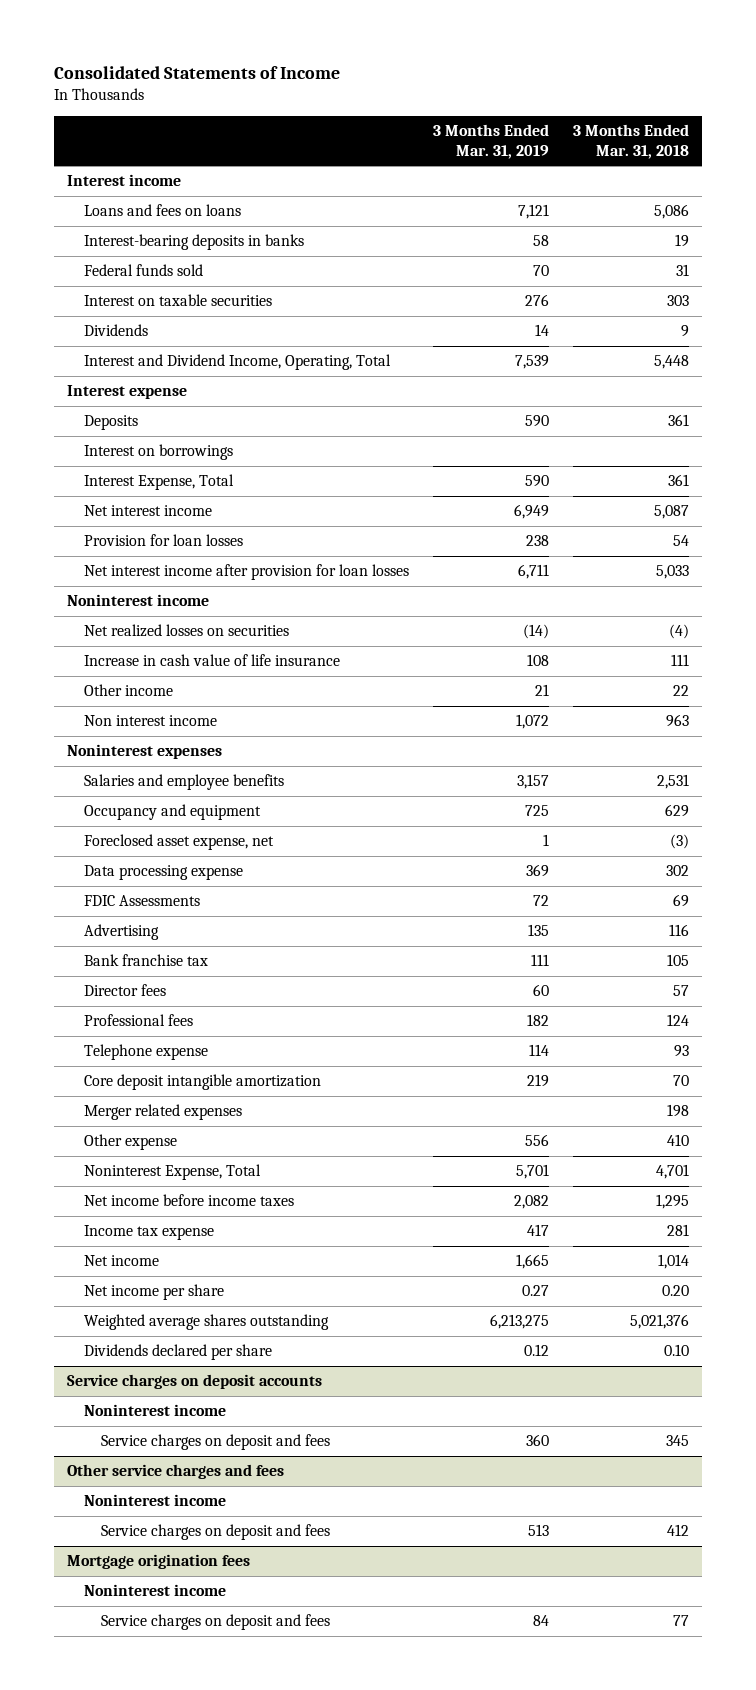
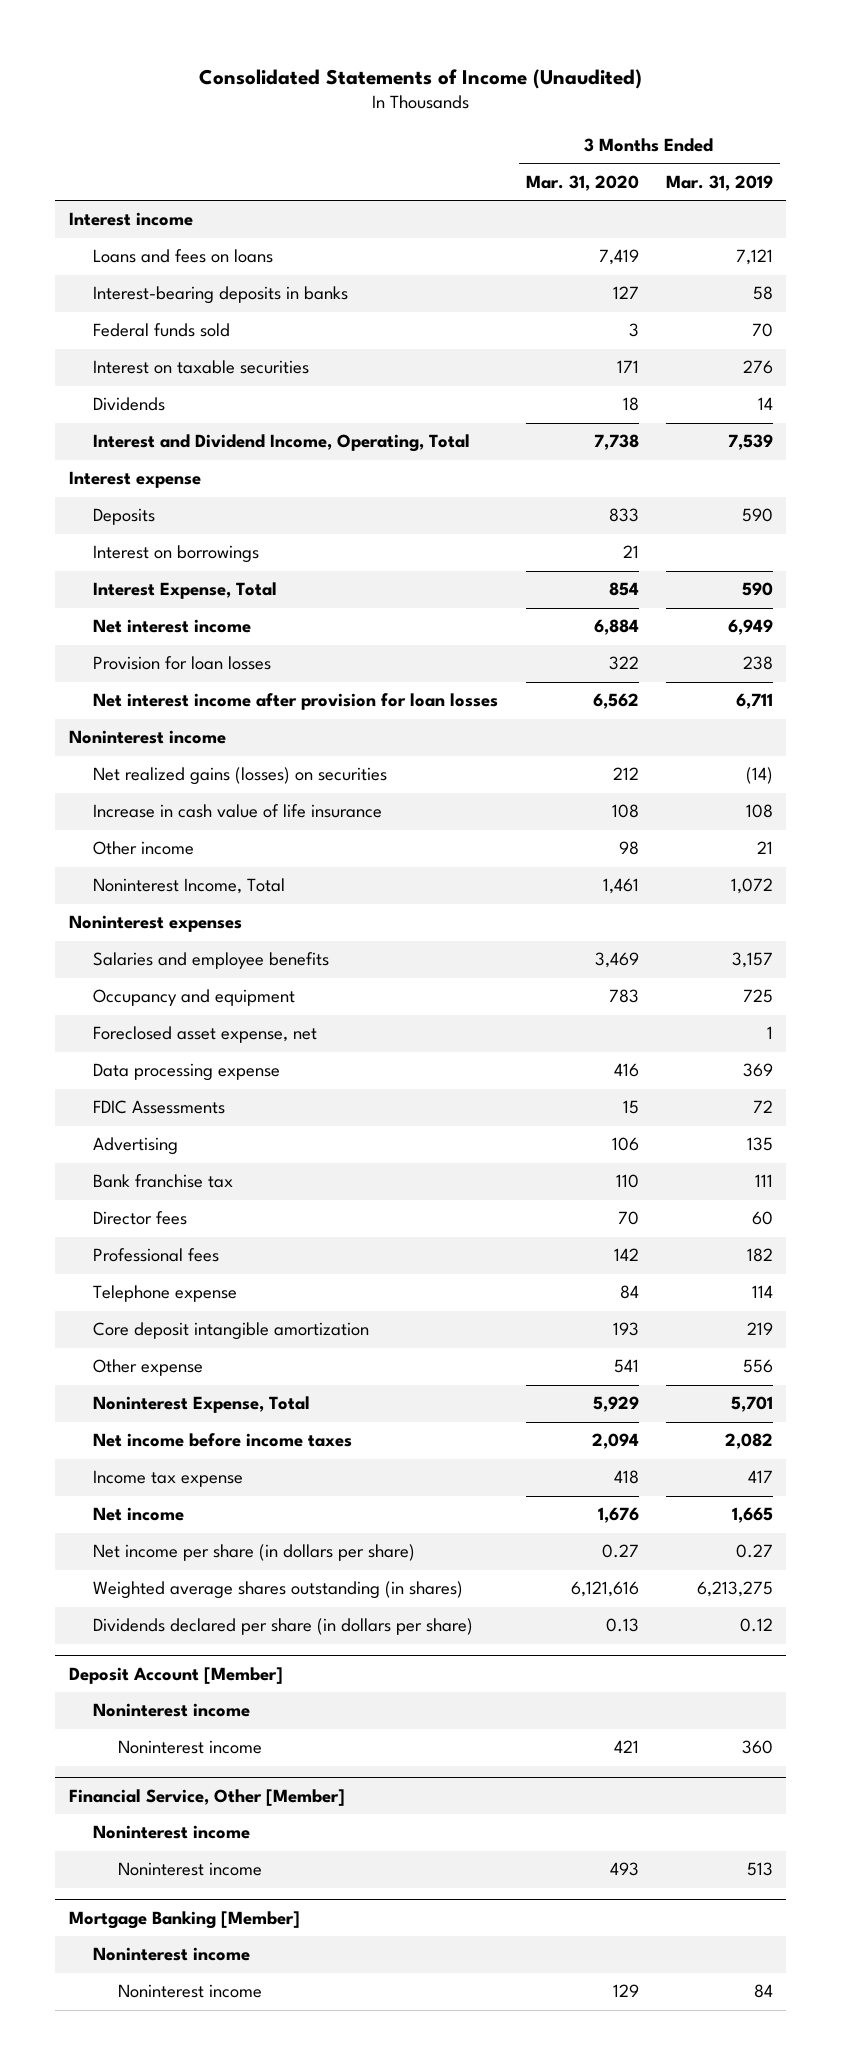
- Consolidated Statements of Income
+ Consolidated Statements of Income (Unaudited)
- | 3 Months Ended Mar. 31, 2019 | 3 Months Ended Mar. 31, 2018
+ | 3 Months Ended Mar. 31, 2020 | 3 Months Ended Mar. 31, 2019
- Net realized losses on securities | (14) | (4)
+ Net realized gains (losses) on securities | 212 | (14)
- Non interest income | 1,072 | 963
+ Noninterest Income, Total | 1,461 | 1,072
- Merger related expenses | | 198
- Net income per share | 0.27 | 0.20
- Weighted average shares outstanding | 6,213,275 | 5,021,376
- Dividends declared per share | 0.12 | 0.10
- Service charges on deposit accounts
+ Net income per share (in dollars per share) | 0.27 | 0.27
+ Weighted average shares outstanding (in shares) | 6,121,616 | 6,213,275
+ Dividends declared per share (in dollars per share) | 0.13 | 0.12
+ Deposit Account [Member]
- Service charges on deposit and fees | 360 | 345
- Other service charges and fees
+ Noninterest income | 421 | 360
+ Financial Service, Other [Member]
- Service charges on deposit and fees | 513 | 412
- Mortgage origination fees
+ Noninterest income | 493 | 513
+ Mortgage Banking [Member]
- Service charges on deposit and fees | 84 | 77
+ Noninterest income | 129 | 84

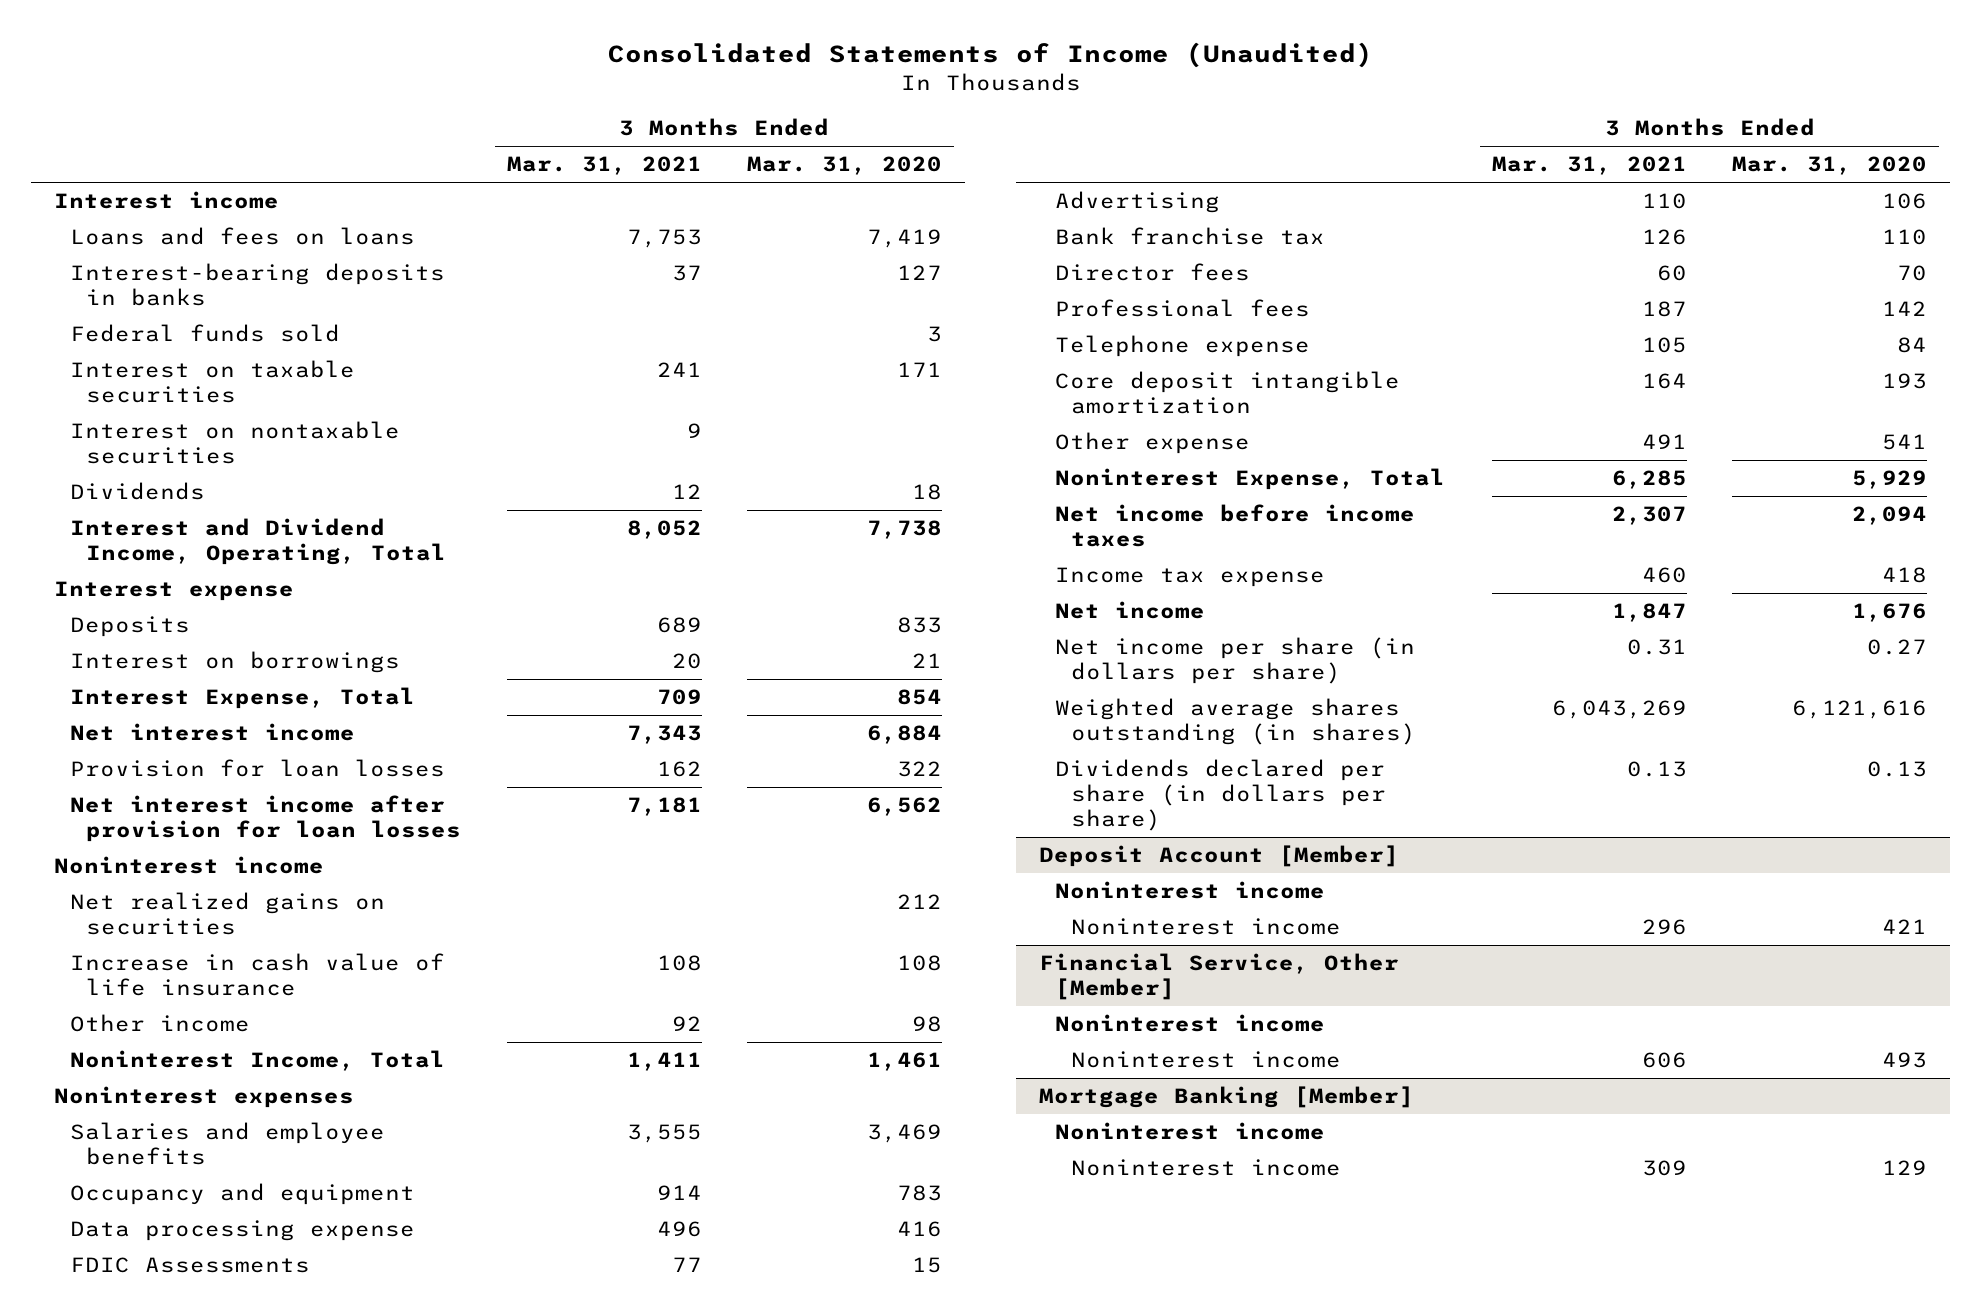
- | 3 Months Ended Mar. 31, 2020 | 3 Months Ended Mar. 31, 2019
+ | 3 Months Ended Mar. 31, 2021 | 3 Months Ended Mar. 31, 2020
+ Interest on nontaxable securities | 9 |
- Net realized gains (losses) on securities | 212 | (14)
+ Net realized gains on securities | | 212
- Foreclosed asset expense, net | | 1

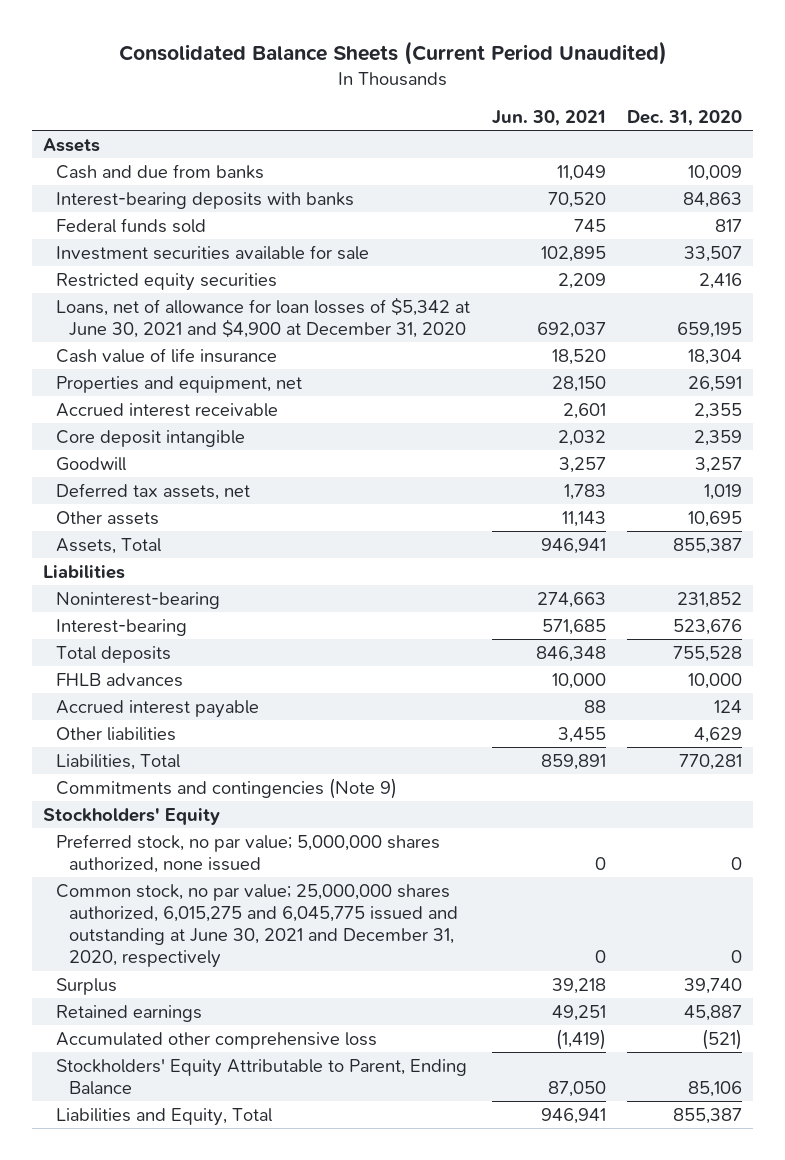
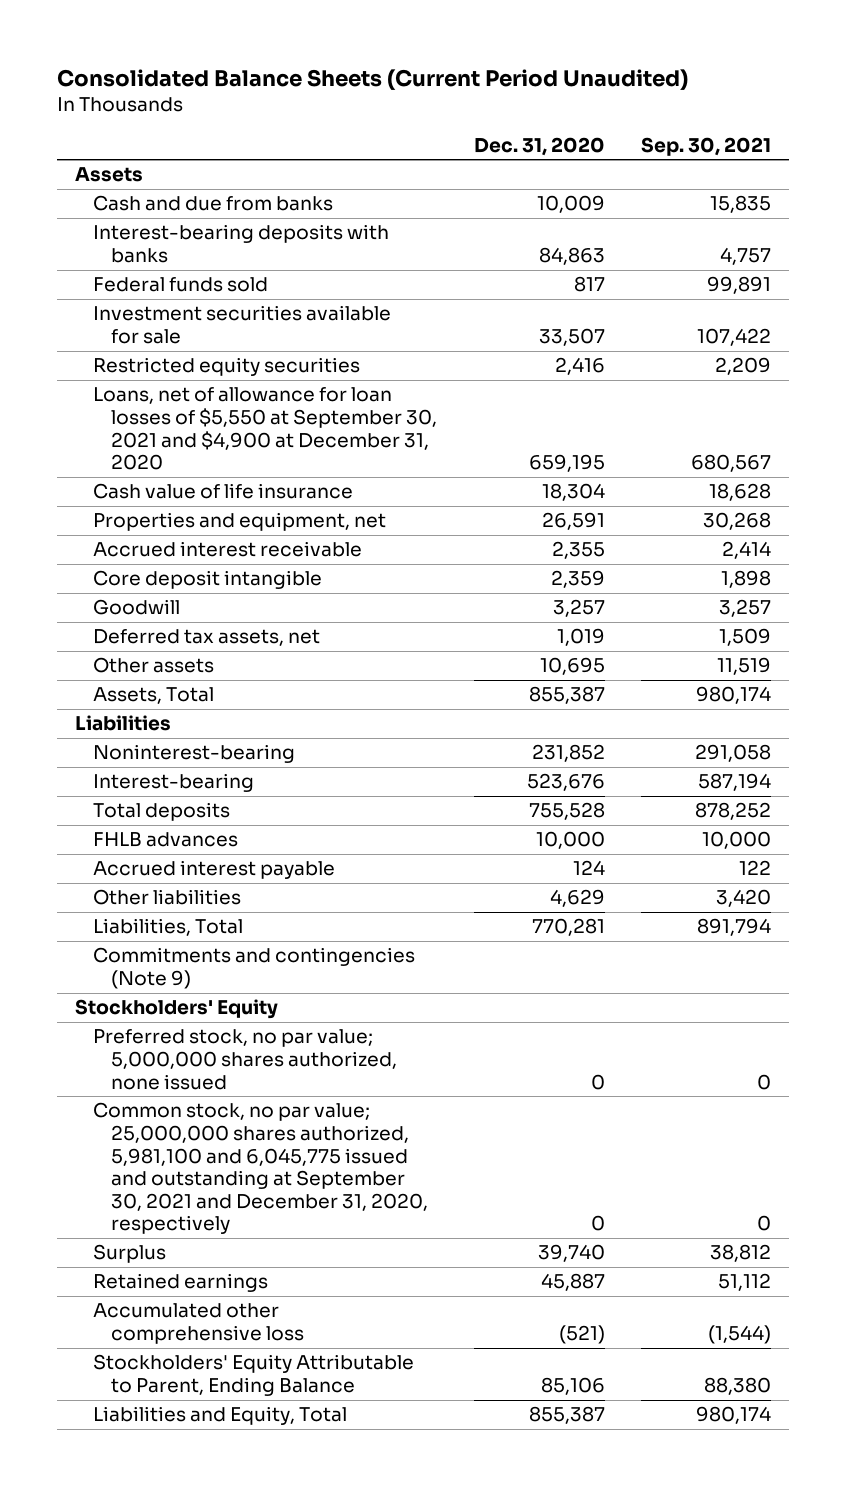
- | Jun. 30, 2021 | Dec. 31, 2020
+ | Dec. 31, 2020 | Sep. 30, 2021
- Loans, net of allowance for loan losses of $5,342 at June 30, 2021 and $4,900 at December 31, 2020 | 692,037 | 659,195
+ Loans, net of allowance for loan losses of $5,550 at September 30, 2021 and $4,900 at December 31, 2020 | 659,195 | 680,567
- Common stock, no par value; 25,000,000 shares authorized, 6,015,275 and 6,045,775 issued and outstanding at June 30, 2021 and December 31, 2020, respectively | 0 | 0
+ Common stock, no par value; 25,000,000 shares authorized, 5,981,100 and 6,045,775 issued and outstanding at September 30, 2021 and December 31, 2020, respectively | 0 | 0

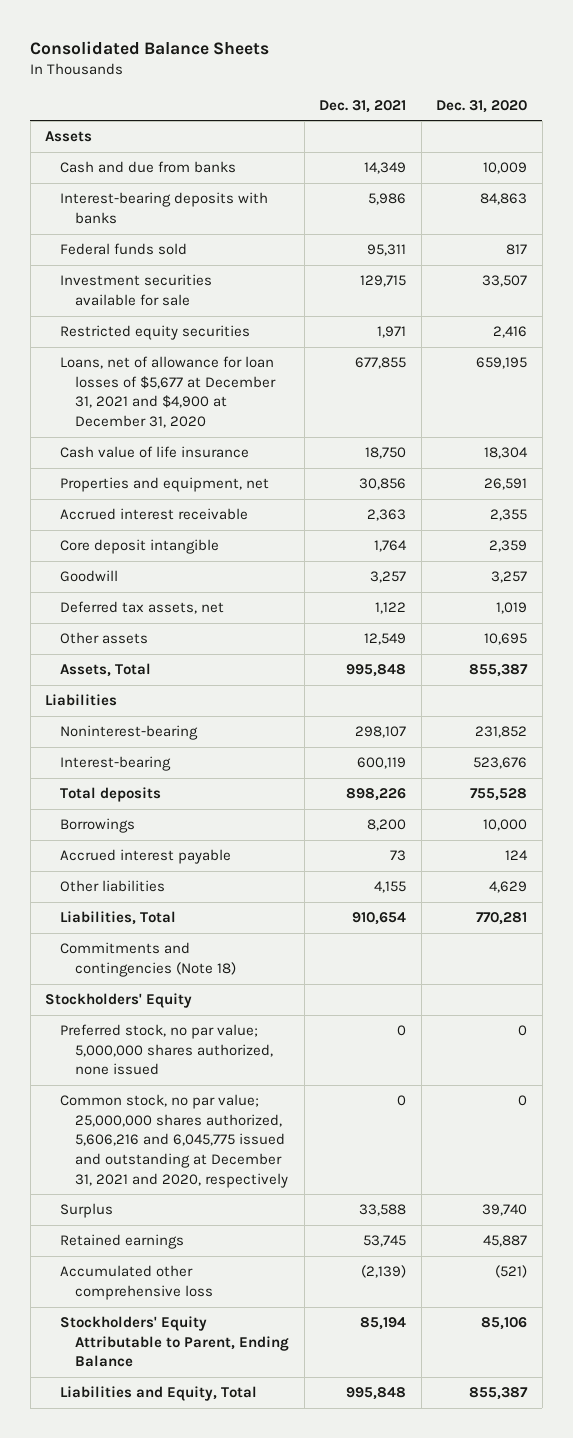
- Consolidated Balance Sheets (Current Period Unaudited)
+ Consolidated Balance Sheets
- | Dec. 31, 2020 | Sep. 30, 2021
+ | Dec. 31, 2021 | Dec. 31, 2020
- Loans, net of allowance for loan losses of $5,550 at September 30, 2021 and $4,900 at December 31, 2020 | 659,195 | 680,567
+ Loans, net of allowance for loan losses of $5,677 at December 31, 2021 and $4,900 at December 31, 2020 | 677,855 | 659,195
- FHLB advances | 10,000 | 10,000
+ Borrowings | 8,200 | 10,000
- Commitments and contingencies (Note 9)
+ Commitments and contingencies (Note 18)
- Common stock, no par value; 25,000,000 shares authorized, 5,981,100 and 6,045,775 issued and outstanding at September 30, 2021 and December 31, 2020, respectively | 0 | 0
+ Common stock, no par value; 25,000,000 shares authorized, 5,606,216 and 6,045,775 issued and outstanding at December 31, 2021 and 2020, respectively | 0 | 0

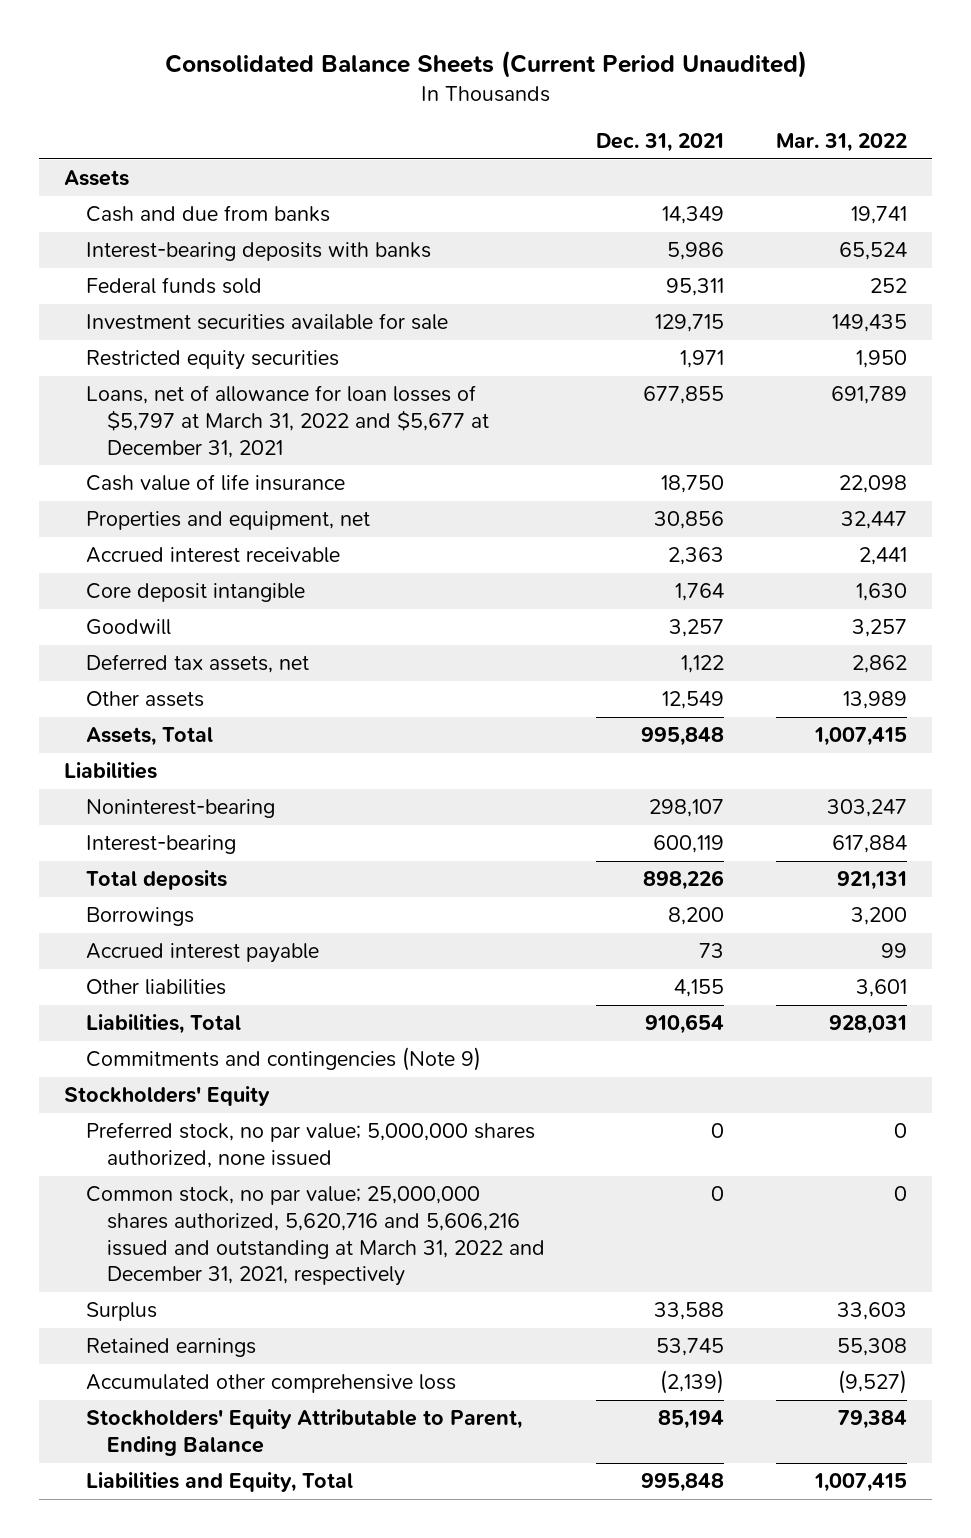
- Consolidated Balance Sheets
+ Consolidated Balance Sheets (Current Period Unaudited)
- | Dec. 31, 2021 | Dec. 31, 2020
+ | Dec. 31, 2021 | Mar. 31, 2022
- Loans, net of allowance for loan losses of $5,677 at December 31, 2021 and $4,900 at December 31, 2020 | 677,855 | 659,195
+ Loans, net of allowance for loan losses of $5,797 at March 31, 2022 and $5,677 at December 31, 2021 | 677,855 | 691,789
- Commitments and contingencies (Note 18)
+ Commitments and contingencies (Note 9)
- Common stock, no par value; 25,000,000 shares authorized, 5,606,216 and 6,045,775 issued and outstanding at December 31, 2021 and 2020, respectively | 0 | 0
+ Common stock, no par value; 25,000,000 shares authorized, 5,620,716 and 5,606,216 issued and outstanding at March 31, 2022 and December 31, 2021, respectively | 0 | 0

